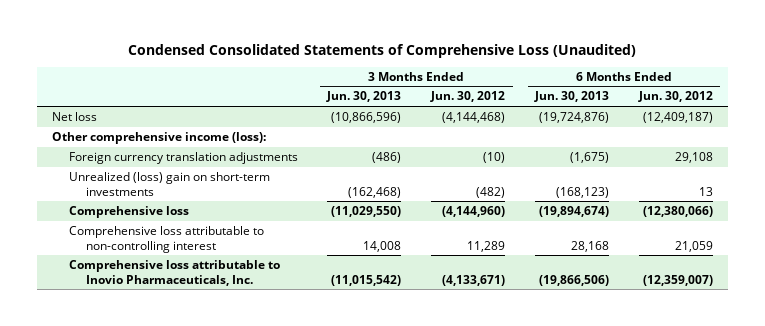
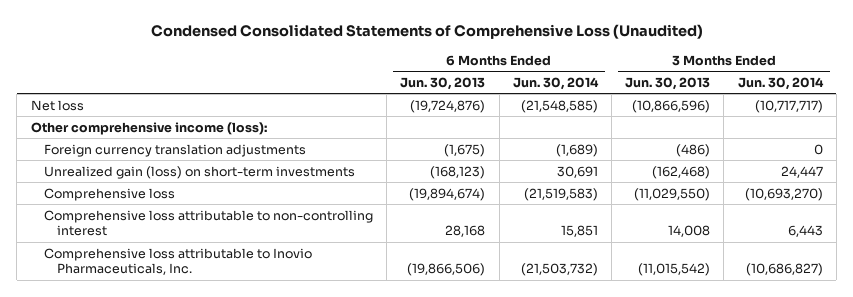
- | 3 Months Ended Jun. 30, 2013 | 3 Months Ended Jun. 30, 2012 | 6 Months Ended Jun. 30, 2013 | 6 Months Ended Jun. 30, 2012
+ | 6 Months Ended Jun. 30, 2013 | 6 Months Ended Jun. 30, 2014 | 3 Months Ended Jun. 30, 2013 | 3 Months Ended Jun. 30, 2014
- Unrealized (loss) gain on short-term investments | (162,468) | (482) | (168,123) | 13
+ Unrealized gain (loss) on short-term investments | (168,123) | 30,691 | (162,468) | 24,447

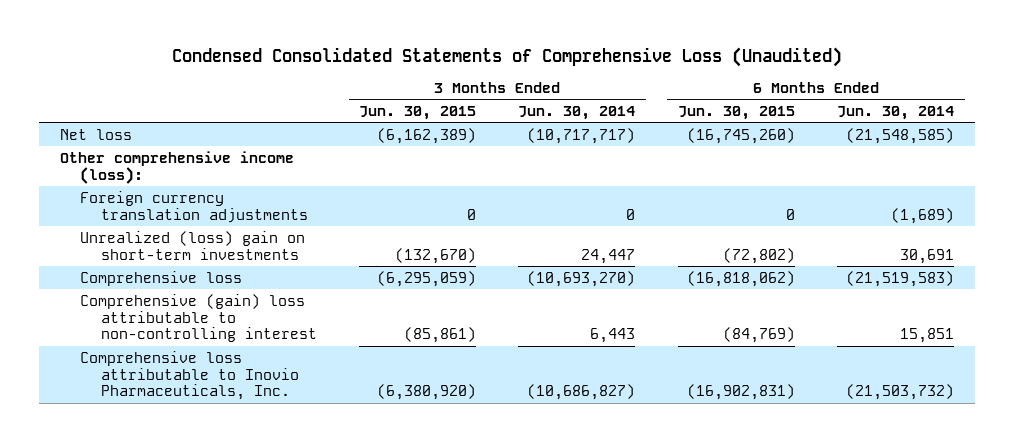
- | 6 Months Ended Jun. 30, 2013 | 6 Months Ended Jun. 30, 2014 | 3 Months Ended Jun. 30, 2013 | 3 Months Ended Jun. 30, 2014
+ | 3 Months Ended Jun. 30, 2015 | 3 Months Ended Jun. 30, 2014 | 6 Months Ended Jun. 30, 2015 | 6 Months Ended Jun. 30, 2014
- Unrealized gain (loss) on short-term investments | (168,123) | 30,691 | (162,468) | 24,447
+ Unrealized (loss) gain on short-term investments | (132,670) | 24,447 | (72,802) | 30,691
- Comprehensive loss attributable to non-controlling interest | 28,168 | 15,851 | 14,008 | 6,443
+ Comprehensive (gain) loss attributable to non-controlling interest | (85,861) | 6,443 | (84,769) | 15,851

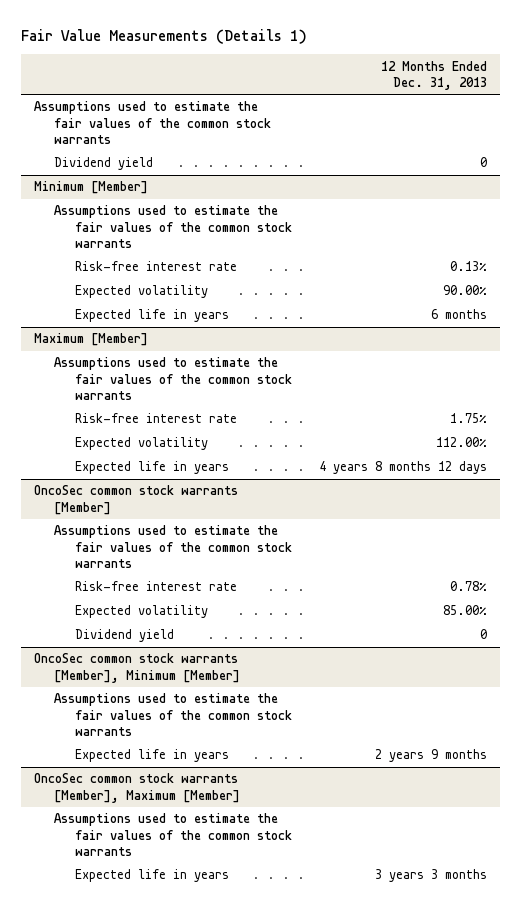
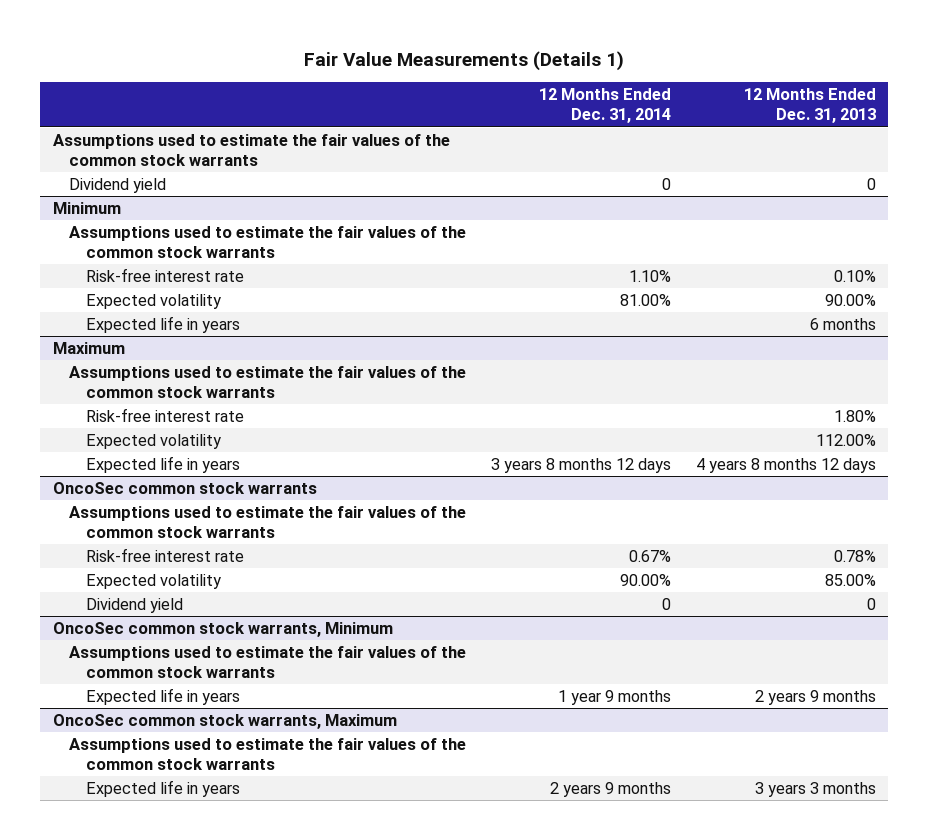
- | 12 Months Ended Dec. 31, 2013
+ | 12 Months Ended Dec. 31, 2014 | 12 Months Ended Dec. 31, 2013
- Minimum [Member]
+ Minimum
- Risk-free interest rate | 0.13%
+ Risk-free interest rate | 1.10% | 0.10%
- Maximum [Member]
+ Maximum
- Risk-free interest rate | 1.75%
+ Risk-free interest rate | | 1.80%
- OncoSec common stock warrants [Member]
+ OncoSec common stock warrants
- OncoSec common stock warrants [Member], Minimum [Member]
+ OncoSec common stock warrants, Minimum
- OncoSec common stock warrants [Member], Maximum [Member]
+ OncoSec common stock warrants, Maximum

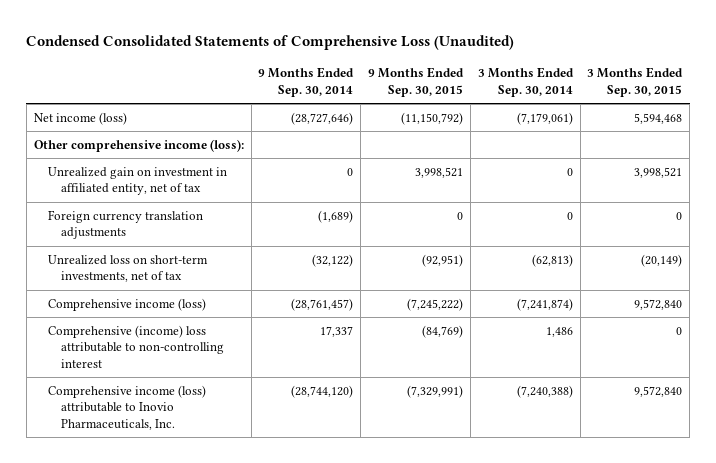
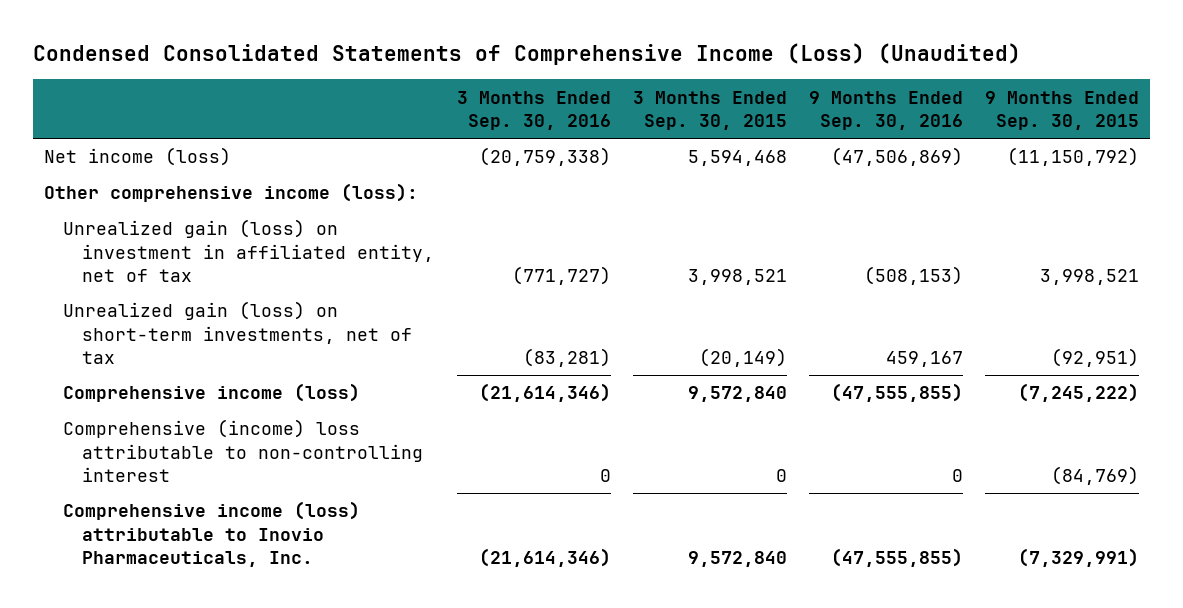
- Condensed Consolidated Statements of Comprehensive Loss (Unaudited)
+ Condensed Consolidated Statements of Comprehensive Income (Loss) (Unaudited)
- | 9 Months Ended Sep. 30, 2014 | 9 Months Ended Sep. 30, 2015 | 3 Months Ended Sep. 30, 2014 | 3 Months Ended Sep. 30, 2015
+ | 3 Months Ended Sep. 30, 2016 | 3 Months Ended Sep. 30, 2015 | 9 Months Ended Sep. 30, 2016 | 9 Months Ended Sep. 30, 2015
- Unrealized gain on investment in affiliated entity, net of tax | 0 | 3,998,521 | 0 | 3,998,521
- Foreign currency translation adjustments | (1,689) | 0 | 0 | 0
- Unrealized loss on short-term investments, net of tax | (32,122) | (92,951) | (62,813) | (20,149)
+ Unrealized gain (loss) on investment in affiliated entity, net of tax | (771,727) | 3,998,521 | (508,153) | 3,998,521
+ Unrealized gain (loss) on short-term investments, net of tax | (83,281) | (20,149) | 459,167 | (92,951)

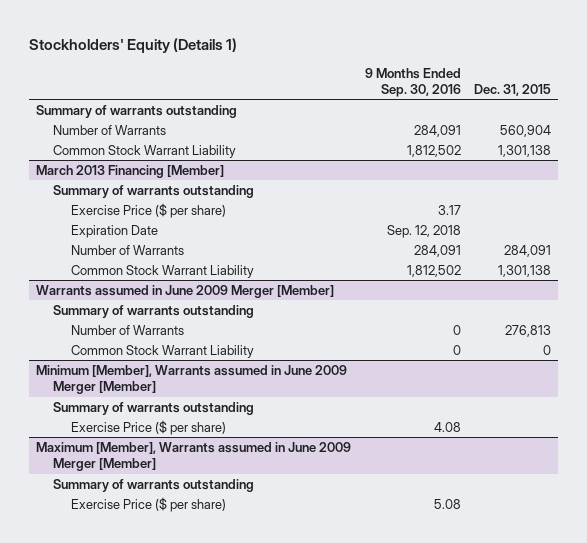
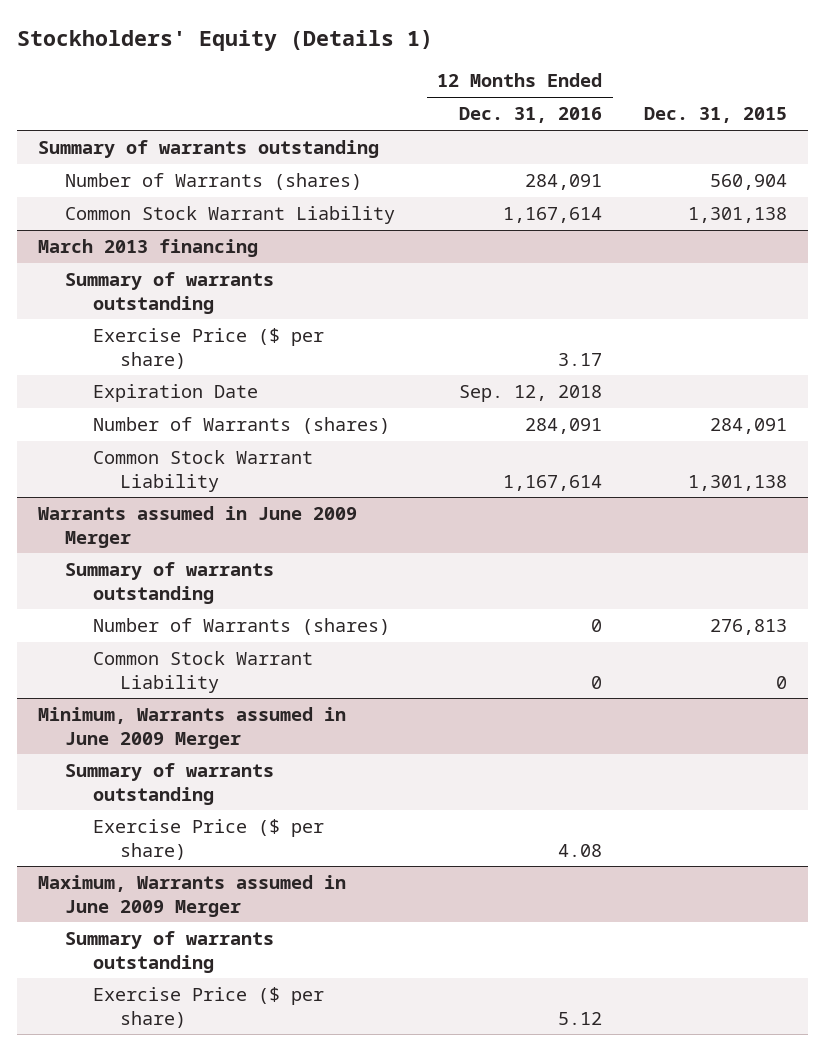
- | 9 Months Ended Sep. 30, 2016 | Dec. 31, 2015
+ | 12 Months Ended Dec. 31, 2016 | Dec. 31, 2015
- Number of Warrants | 284,091 | 560,904
+ Number of Warrants (shares) | 284,091 | 560,904
- March 2013 Financing [Member]
+ March 2013 financing
- Number of Warrants | 284,091 | 284,091
+ Number of Warrants (shares) | 284,091 | 284,091
- Warrants assumed in June 2009 Merger [Member]
+ Warrants assumed in June 2009 Merger
- Number of Warrants | 0 | 276,813
+ Number of Warrants (shares) | 0 | 276,813
- Minimum [Member], Warrants assumed in June 2009 Merger [Member]
+ Minimum, Warrants assumed in June 2009 Merger
- Maximum [Member], Warrants assumed in June 2009 Merger [Member]
+ Maximum, Warrants assumed in June 2009 Merger

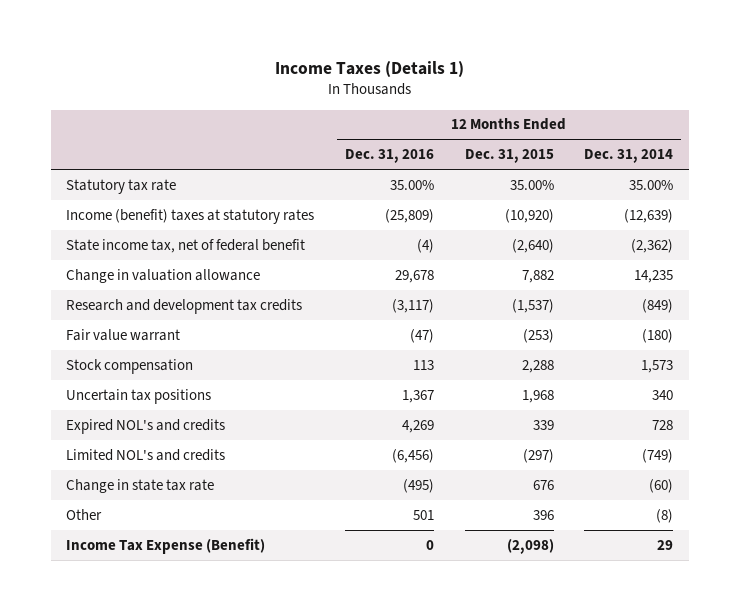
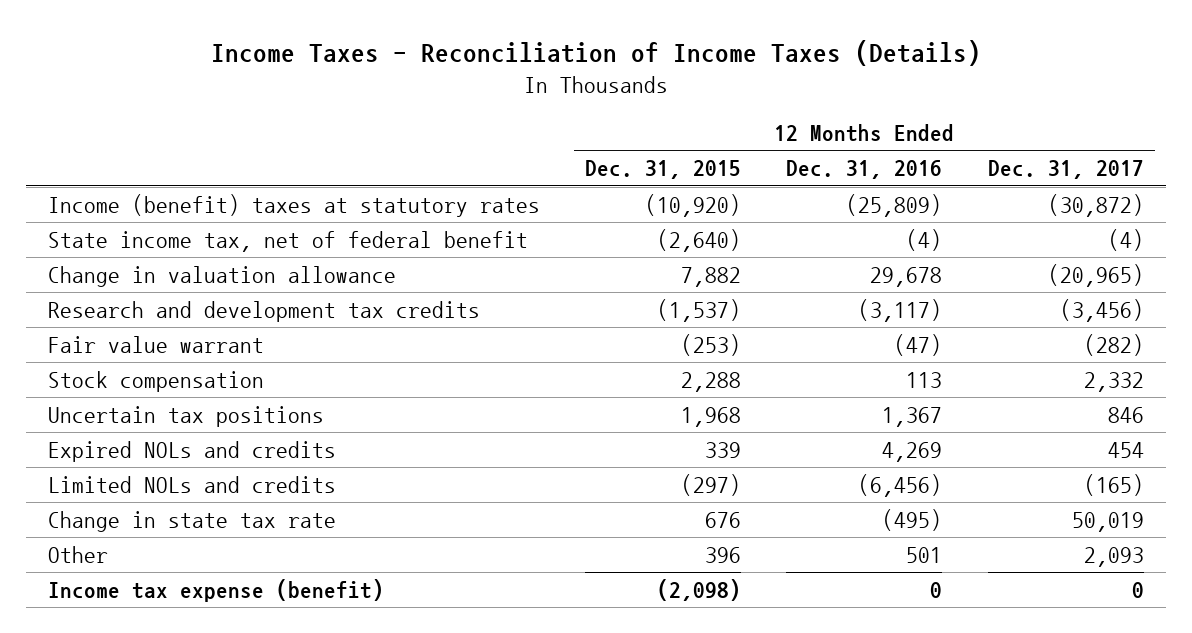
- Income Taxes (Details 1)
+ Income Taxes - Reconciliation of Income Taxes (Details)
- | 12 Months Ended Dec. 31, 2016 | 12 Months Ended Dec. 31, 2015 | 12 Months Ended Dec. 31, 2014
+ | 12 Months Ended Dec. 31, 2015 | 12 Months Ended Dec. 31, 2016 | 12 Months Ended Dec. 31, 2017
- Statutory tax rate | 35.00% | 35.00% | 35.00%
- Expired NOL's and credits | 4,269 | 339 | 728
- Limited NOL's and credits | (6,456) | (297) | (749)
+ Expired NOLs and credits | 339 | 4,269 | 454
+ Limited NOLs and credits | (297) | (6,456) | (165)
- Income Tax Expense (Benefit) | 0 | (2,098) | 29
+ Income tax expense (benefit) | (2,098) | 0 | 0

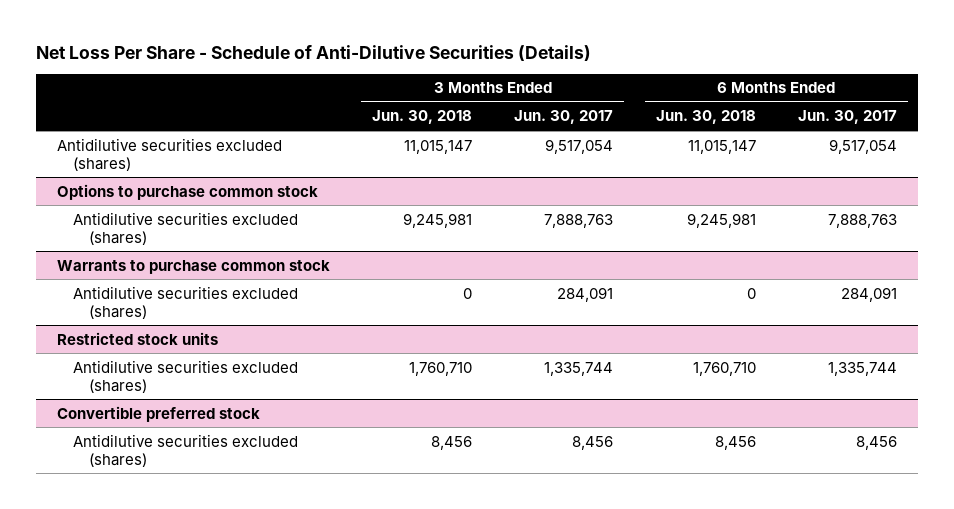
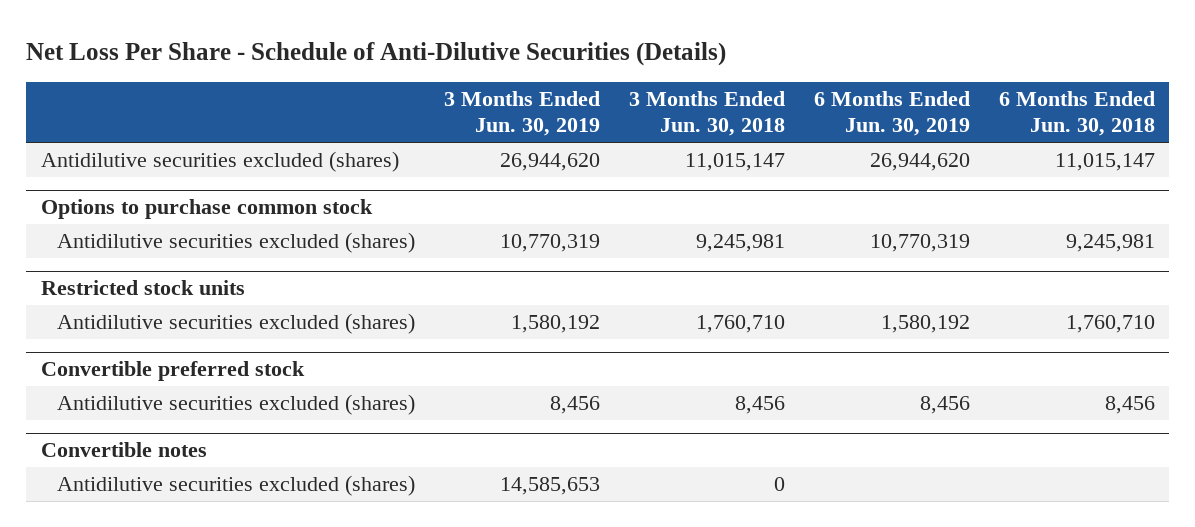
- | 3 Months Ended Jun. 30, 2018 | 3 Months Ended Jun. 30, 2017 | 6 Months Ended Jun. 30, 2018 | 6 Months Ended Jun. 30, 2017
+ | 3 Months Ended Jun. 30, 2019 | 3 Months Ended Jun. 30, 2018 | 6 Months Ended Jun. 30, 2019 | 6 Months Ended Jun. 30, 2018
- Warrants to purchase common stock
- Antidilutive securities excluded (shares) | 0 | 284,091 | 0 | 284,091
+ Convertible notes
+ Antidilutive securities excluded (shares) | 14,585,653 | 0 | |

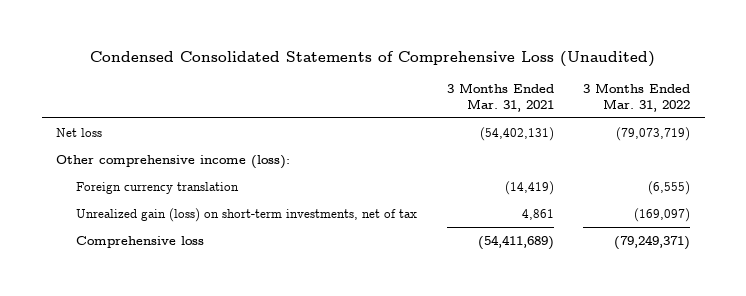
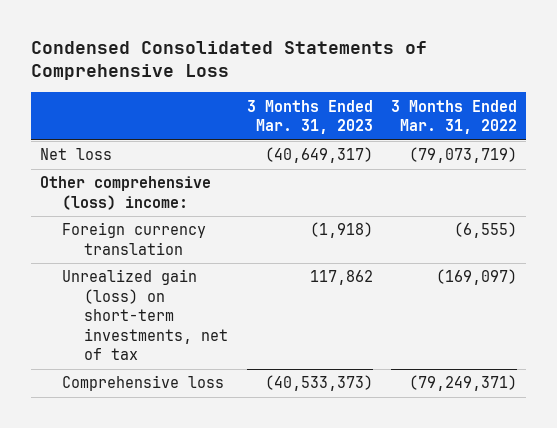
- Condensed Consolidated Statements of Comprehensive Loss (Unaudited)
+ Condensed Consolidated Statements of Comprehensive Loss
- | 3 Months Ended Mar. 31, 2021 | 3 Months Ended Mar. 31, 2022
+ | 3 Months Ended Mar. 31, 2023 | 3 Months Ended Mar. 31, 2022
- Other comprehensive income (loss):
+ Other comprehensive (loss) income:

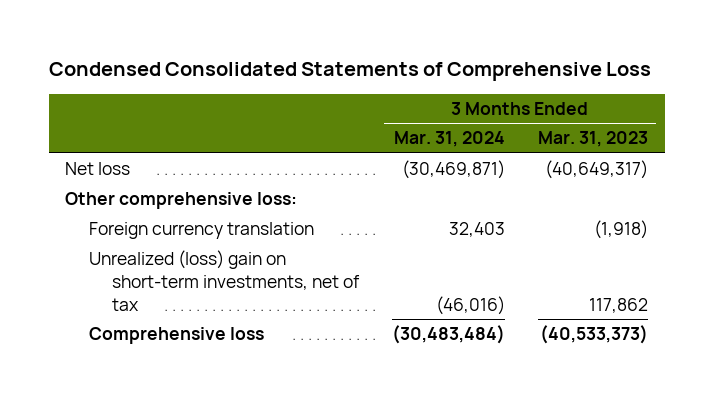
- | 3 Months Ended Mar. 31, 2023 | 3 Months Ended Mar. 31, 2022
+ | 3 Months Ended Mar. 31, 2024 | 3 Months Ended Mar. 31, 2023
- Other comprehensive (loss) income:
+ Other comprehensive loss:
- Unrealized gain (loss) on short-term investments, net of tax | 117,862 | (169,097)
+ Unrealized (loss) gain on short-term investments, net of tax | (46,016) | 117,862

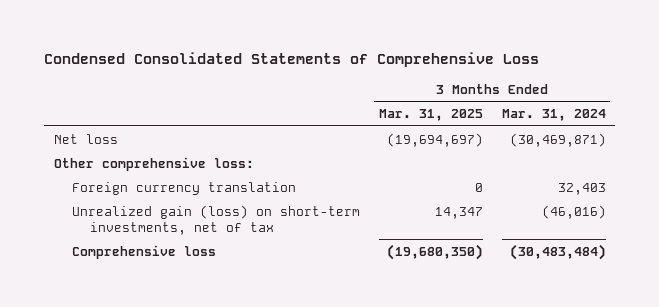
- | 3 Months Ended Mar. 31, 2024 | 3 Months Ended Mar. 31, 2023
+ | 3 Months Ended Mar. 31, 2025 | 3 Months Ended Mar. 31, 2024
- Unrealized (loss) gain on short-term investments, net of tax | (46,016) | 117,862
+ Unrealized gain (loss) on short-term investments, net of tax | 14,347 | (46,016)

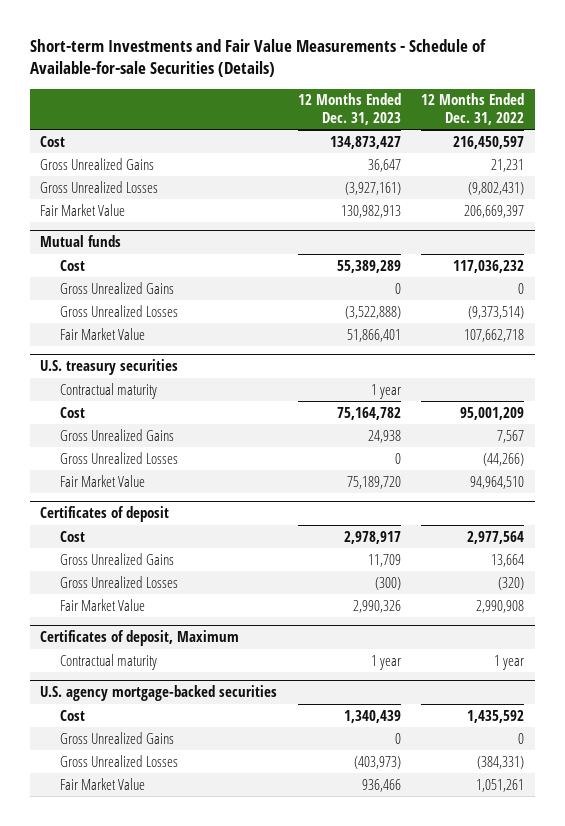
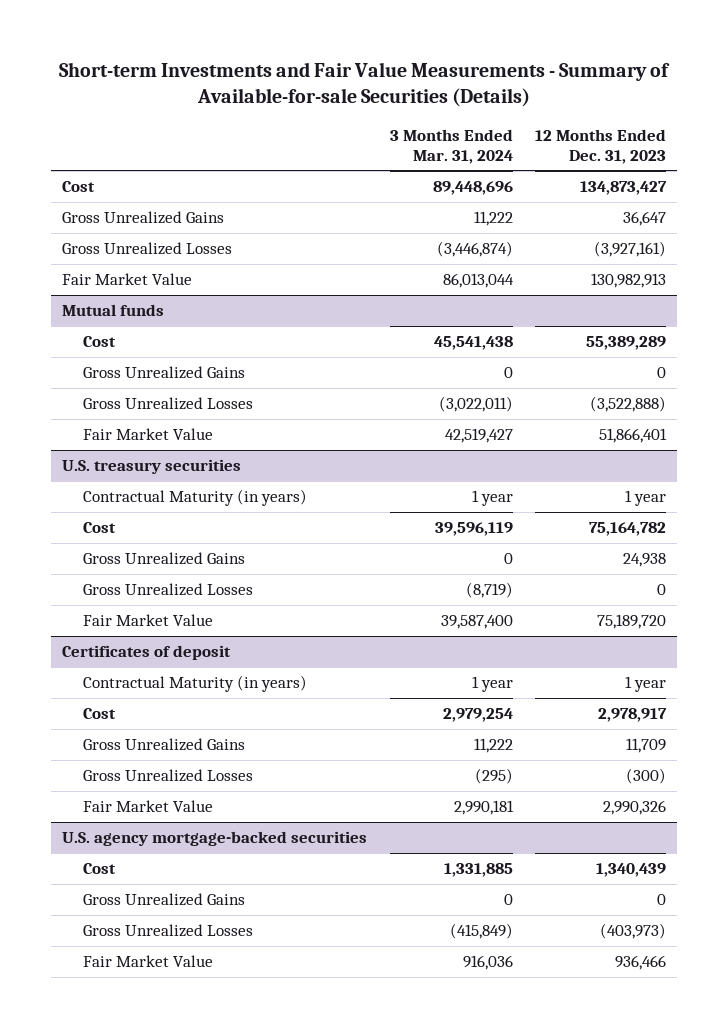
- Short-term Investments and Fair Value Measurements - Schedule of Available-for-sale Securities (Details)
+ Short-term Investments and Fair Value Measurements - Summary of Available-for-sale Securities (Details)
- | 12 Months Ended Dec. 31, 2023 | 12 Months Ended Dec. 31, 2022
+ | 3 Months Ended Mar. 31, 2024 | 12 Months Ended Dec. 31, 2023
@ U.S. treasury securities
- Contractual maturity | 1 year |
+ Contractual Maturity (in years) | 1 year | 1 year
@ Certificates of deposit
+ Contractual Maturity (in years) | 1 year | 1 year
- Certificates of deposit, Maximum
- Contractual maturity | 1 year | 1 year

